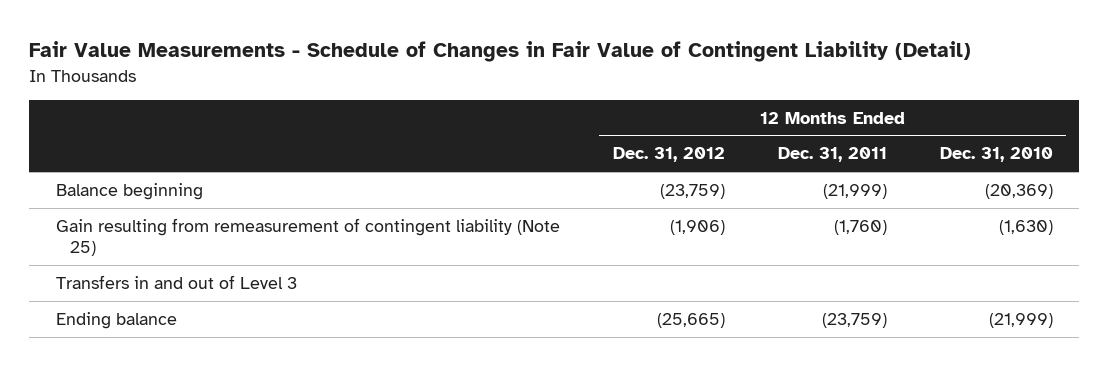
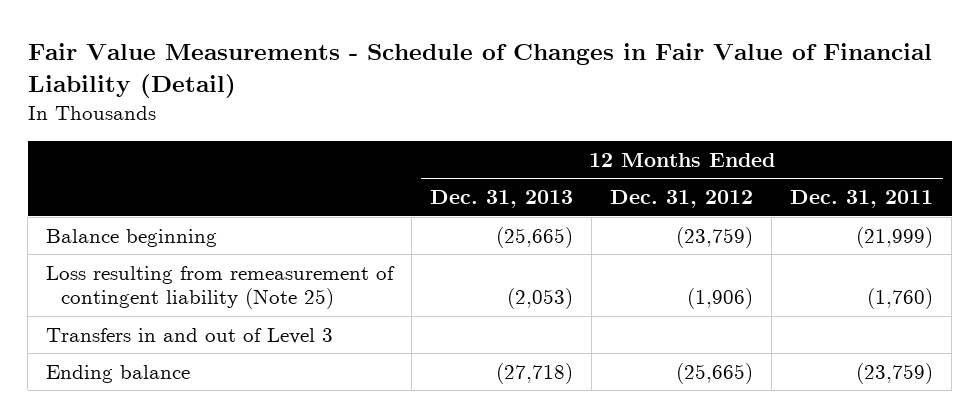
- Fair Value Measurements - Schedule of Changes in Fair Value of Contingent Liability (Detail)
+ Fair Value Measurements - Schedule of Changes in Fair Value of Financial Liability (Detail)
- | 12 Months Ended Dec. 31, 2012 | 12 Months Ended Dec. 31, 2011 | 12 Months Ended Dec. 31, 2010
+ | 12 Months Ended Dec. 31, 2013 | 12 Months Ended Dec. 31, 2012 | 12 Months Ended Dec. 31, 2011
- Gain resulting from remeasurement of contingent liability (Note 25) | (1,906) | (1,760) | (1,630)
+ Loss resulting from remeasurement of contingent liability (Note 25) | (2,053) | (1,906) | (1,760)

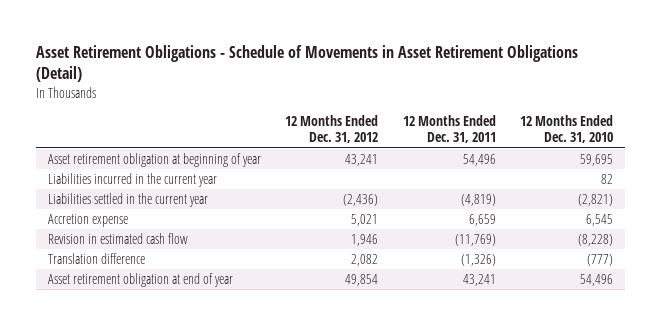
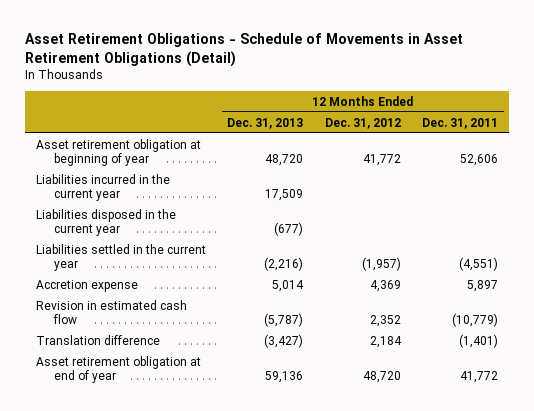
- | 12 Months Ended Dec. 31, 2012 | 12 Months Ended Dec. 31, 2011 | 12 Months Ended Dec. 31, 2010
+ | 12 Months Ended Dec. 31, 2013 | 12 Months Ended Dec. 31, 2012 | 12 Months Ended Dec. 31, 2011
- Asset retirement obligation at beginning of year | 43,241 | 54,496 | 59,695
+ Asset retirement obligation at beginning of year | 48,720 | 41,772 | 52,606
- Liabilities settled in the current year | (2,436) | (4,819) | (2,821)
- Accretion expense | 5,021 | 6,659 | 6,545
- Revision in estimated cash flow | 1,946 | (11,769) | (8,228)
- Translation difference | 2,082 | (1,326) | (777)
- Asset retirement obligation at end of year | 49,854 | 43,241 | 54,496
+ Liabilities disposed in the current year | (677) | |
+ Liabilities settled in the current year | (2,216) | (1,957) | (4,551)
+ Accretion expense | 5,014 | 4,369 | 5,897
+ Revision in estimated cash flow | (5,787) | 2,352 | (10,779)
+ Translation difference | (3,427) | 2,184 | (1,401)
+ Asset retirement obligation at end of year | 59,136 | 48,720 | 41,772

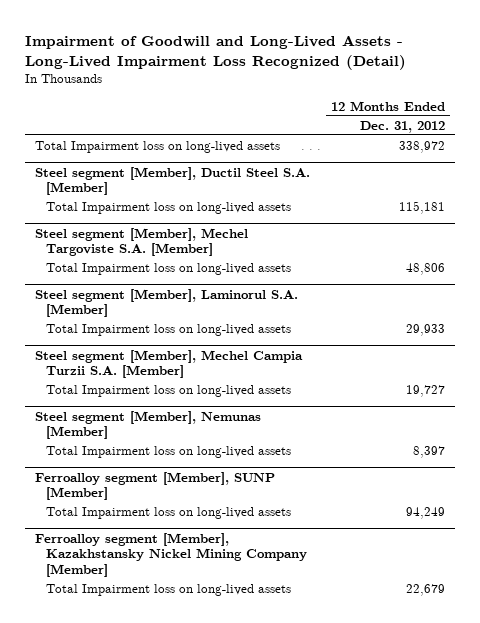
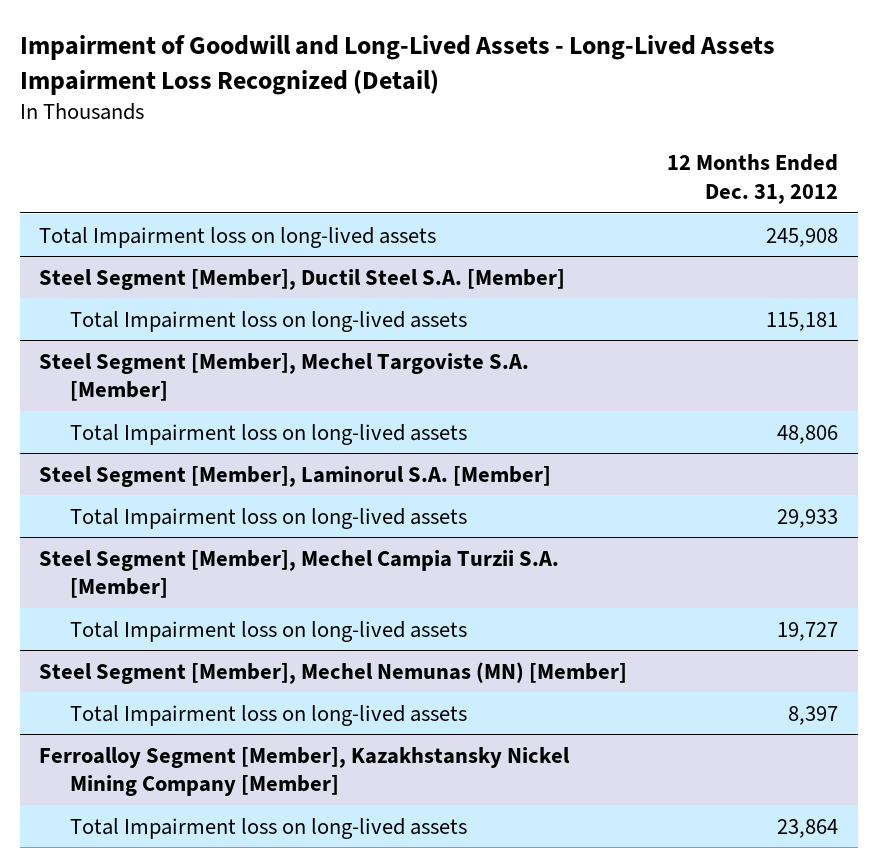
- Impairment of Goodwill and Long-Lived Assets - Long-Lived Impairment Loss Recognized (Detail)
+ Impairment of Goodwill and Long-Lived Assets - Long-Lived Assets Impairment Loss Recognized (Detail)
- Total Impairment loss on long-lived assets | 338,972
- Steel segment [Member], Ductil Steel S.A. [Member]
+ Total Impairment loss on long-lived assets | 245,908
+ Steel Segment [Member], Ductil Steel S.A. [Member]
- Steel segment [Member], Mechel Targoviste S.A. [Member]
+ Steel Segment [Member], Mechel Targoviste S.A. [Member]
- Steel segment [Member], Laminorul S.A. [Member]
+ Steel Segment [Member], Laminorul S.A. [Member]
- Steel segment [Member], Mechel Campia Turzii S.A. [Member]
+ Steel Segment [Member], Mechel Campia Turzii S.A. [Member]
- Steel segment [Member], Nemunas [Member]
+ Steel Segment [Member], Mechel Nemunas (MN) [Member]
- Ferroalloy segment [Member], SUNP [Member]
- Total Impairment loss on long-lived assets | 94,249
- Ferroalloy segment [Member], Kazakhstansky Nickel Mining Company [Member]
- Total Impairment loss on long-lived assets | 22,679
+ Ferroalloy Segment [Member], Kazakhstansky Nickel Mining Company [Member]
+ Total Impairment loss on long-lived assets | 23,864

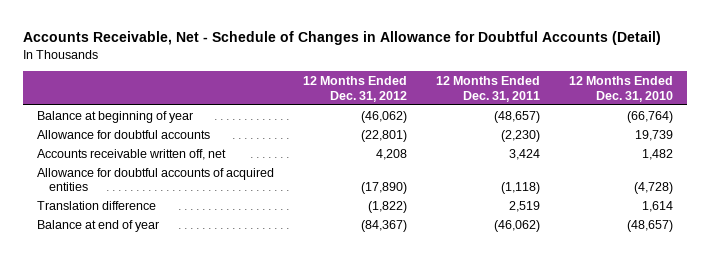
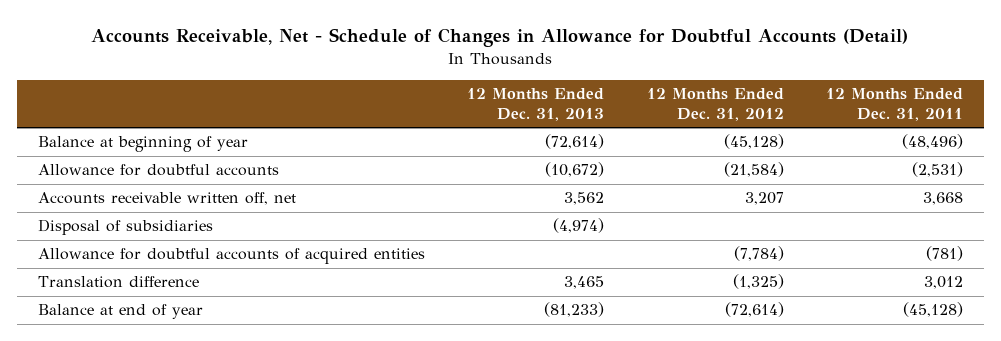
- | 12 Months Ended Dec. 31, 2012 | 12 Months Ended Dec. 31, 2011 | 12 Months Ended Dec. 31, 2010
+ | 12 Months Ended Dec. 31, 2013 | 12 Months Ended Dec. 31, 2012 | 12 Months Ended Dec. 31, 2011
- Balance at beginning of year | (46,062) | (48,657) | (66,764)
- Allowance for doubtful accounts | (22,801) | (2,230) | 19,739
- Accounts receivable written off, net | 4,208 | 3,424 | 1,482
- Allowance for doubtful accounts of acquired entities | (17,890) | (1,118) | (4,728)
- Translation difference | (1,822) | 2,519 | 1,614
- Balance at end of year | (84,367) | (46,062) | (48,657)
+ Balance at beginning of year | (72,614) | (45,128) | (48,496)
+ Allowance for doubtful accounts | (10,672) | (21,584) | (2,531)
+ Accounts receivable written off, net | 3,562 | 3,207 | 3,668
+ Disposal of subsidiaries | (4,974) | |
+ Allowance for doubtful accounts of acquired entities | | (7,784) | (781)
+ Translation difference | 3,465 | (1,325) | 3,012
+ Balance at end of year | (81,233) | (72,614) | (45,128)

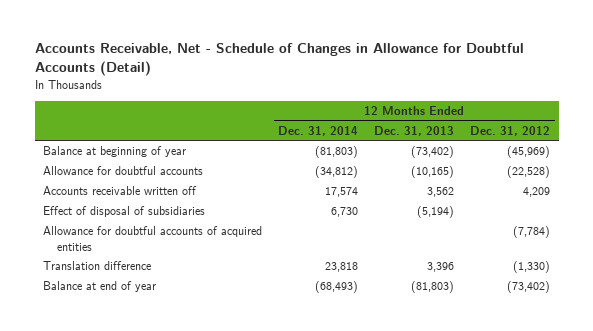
- | 12 Months Ended Dec. 31, 2013 | 12 Months Ended Dec. 31, 2012 | 12 Months Ended Dec. 31, 2011
+ | 12 Months Ended Dec. 31, 2014 | 12 Months Ended Dec. 31, 2013 | 12 Months Ended Dec. 31, 2012
- Balance at beginning of year | (72,614) | (45,128) | (48,496)
- Allowance for doubtful accounts | (10,672) | (21,584) | (2,531)
- Accounts receivable written off, net | 3,562 | 3,207 | 3,668
- Disposal of subsidiaries | (4,974) | |
+ Balance at beginning of year | (81,803) | (73,402) | (45,969)
+ Allowance for doubtful accounts | (34,812) | (10,165) | (22,528)
+ Accounts receivable written off | 17,574 | 3,562 | 4,209
+ Effect of disposal of subsidiaries | 6,730 | (5,194) |
- Translation difference | 3,465 | (1,325) | 3,012
- Balance at end of year | (81,233) | (72,614) | (45,128)
+ Translation difference | 23,818 | 3,396 | (1,330)
+ Balance at end of year | (68,493) | (81,803) | (73,402)

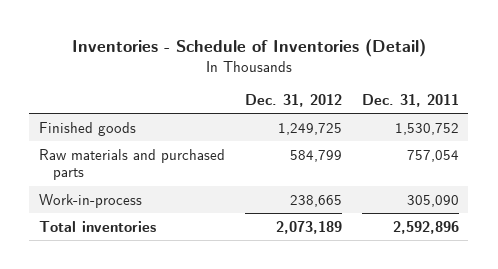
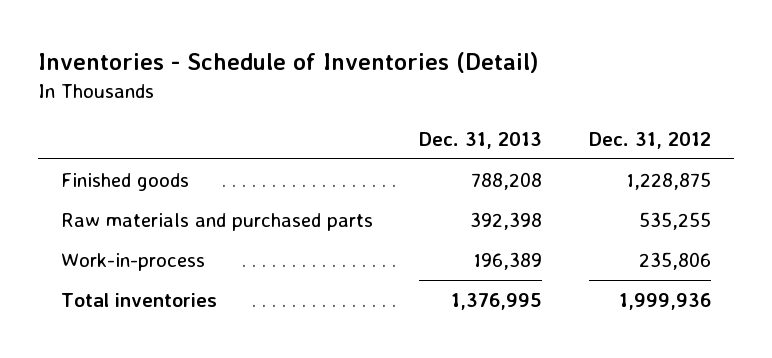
- | Dec. 31, 2012 | Dec. 31, 2011
+ | Dec. 31, 2013 | Dec. 31, 2012
- Finished goods | 1,249,725 | 1,530,752
- Raw materials and purchased parts | 584,799 | 757,054
- Work-in-process | 238,665 | 305,090
- Total inventories | 2,073,189 | 2,592,896
+ Finished goods | 788,208 | 1,228,875
+ Raw materials and purchased parts | 392,398 | 535,255
+ Work-in-process | 196,389 | 235,806
+ Total inventories | 1,376,995 | 1,999,936

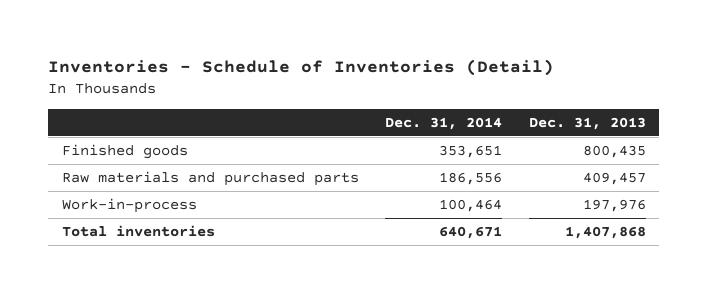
- | Dec. 31, 2013 | Dec. 31, 2012
+ | Dec. 31, 2014 | Dec. 31, 2013
- Finished goods | 788,208 | 1,228,875
- Raw materials and purchased parts | 392,398 | 535,255
- Work-in-process | 196,389 | 235,806
- Total inventories | 1,376,995 | 1,999,936
+ Finished goods | 353,651 | 800,435
+ Raw materials and purchased parts | 186,556 | 409,457
+ Work-in-process | 100,464 | 197,976
+ Total inventories | 640,671 | 1,407,868

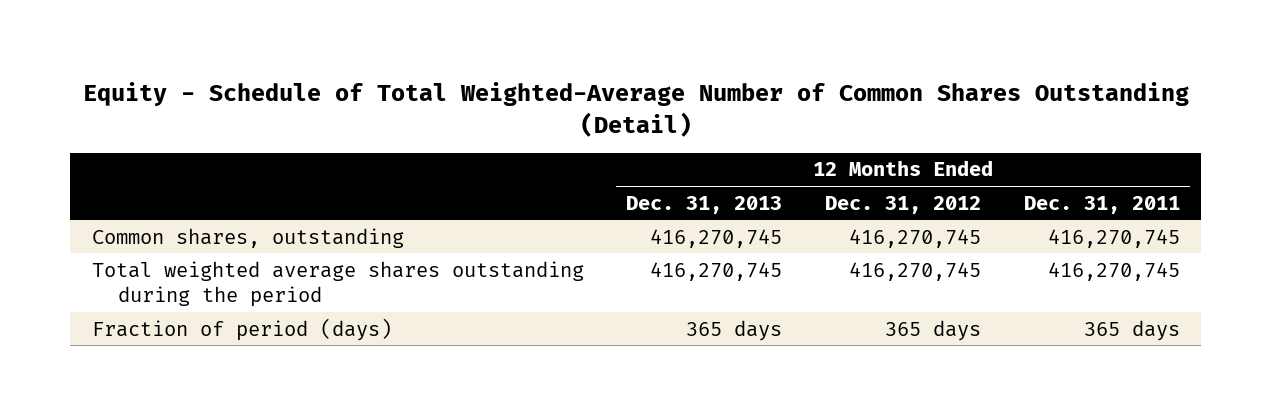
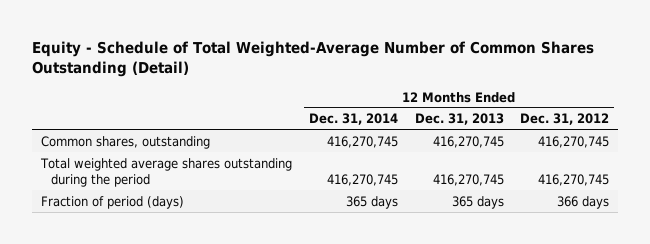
- | 12 Months Ended Dec. 31, 2013 | 12 Months Ended Dec. 31, 2012 | 12 Months Ended Dec. 31, 2011
+ | 12 Months Ended Dec. 31, 2014 | 12 Months Ended Dec. 31, 2013 | 12 Months Ended Dec. 31, 2012
- Fraction of period (days) | 365 days | 365 days | 365 days
+ Fraction of period (days) | 365 days | 365 days | 366 days

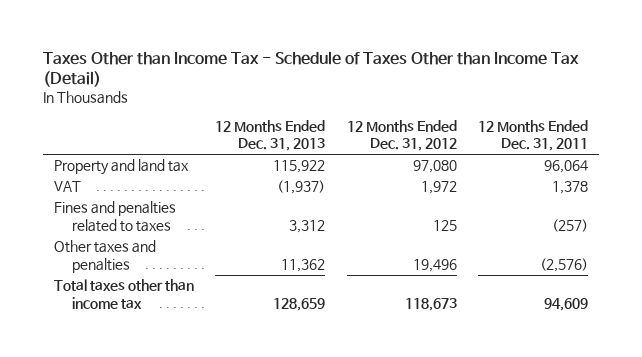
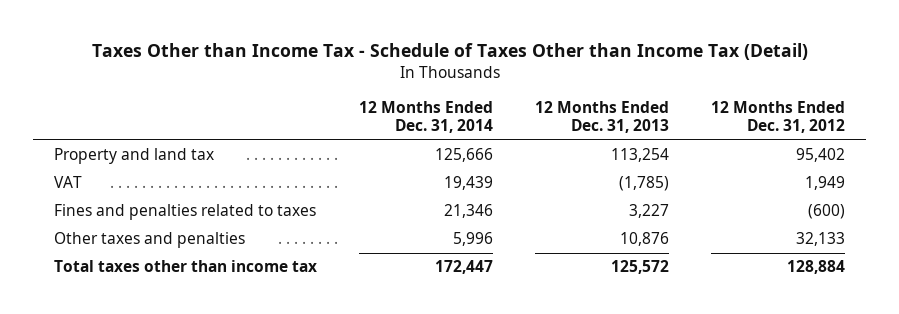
- | 12 Months Ended Dec. 31, 2013 | 12 Months Ended Dec. 31, 2012 | 12 Months Ended Dec. 31, 2011
+ | 12 Months Ended Dec. 31, 2014 | 12 Months Ended Dec. 31, 2013 | 12 Months Ended Dec. 31, 2012
- Property and land tax | 115,922 | 97,080 | 96,064
- VAT | (1,937) | 1,972 | 1,378
- Fines and penalties related to taxes | 3,312 | 125 | (257)
- Other taxes and penalties | 11,362 | 19,496 | (2,576)
- Total taxes other than income tax | 128,659 | 118,673 | 94,609
+ Property and land tax | 125,666 | 113,254 | 95,402
+ VAT | 19,439 | (1,785) | 1,949
+ Fines and penalties related to taxes | 21,346 | 3,227 | (600)
+ Other taxes and penalties | 5,996 | 10,876 | 32,133
+ Total taxes other than income tax | 172,447 | 125,572 | 128,884

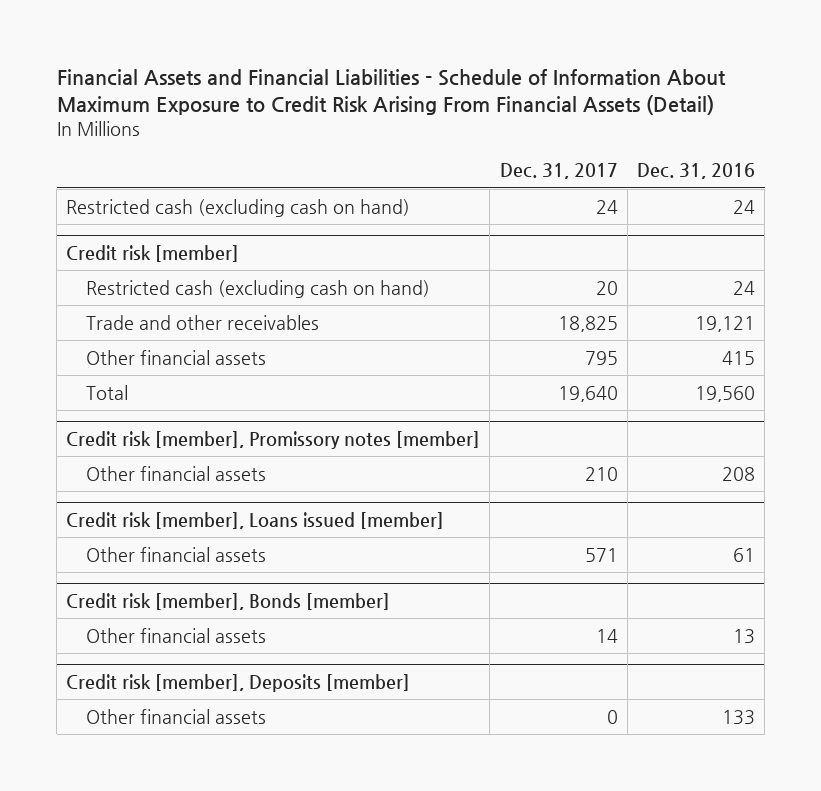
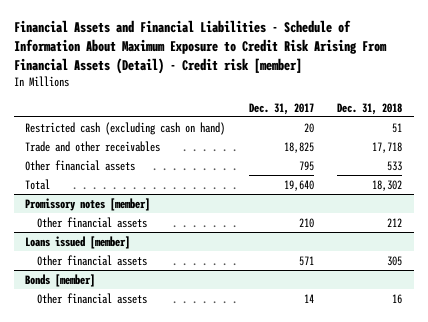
- Financial Assets and Financial Liabilities - Schedule of Information About Maximum Exposure to Credit Risk Arising From Financial Assets (Detail)
+ Financial Assets and Financial Liabilities - Schedule of Information About Maximum Exposure to Credit Risk Arising From Financial Assets (Detail) - Credit risk [member]
- | Dec. 31, 2017 | Dec. 31, 2016
+ | Dec. 31, 2017 | Dec. 31, 2018
- Restricted cash (excluding cash on hand) | 24 | 24
- Credit risk [member]
- Credit risk [member], Promissory notes [member]
+ Promissory notes [member]
- Credit risk [member], Loans issued [member]
+ Loans issued [member]
- Credit risk [member], Bonds [member]
+ Bonds [member]
- Credit risk [member], Deposits [member]
- Other financial assets | 0 | 133

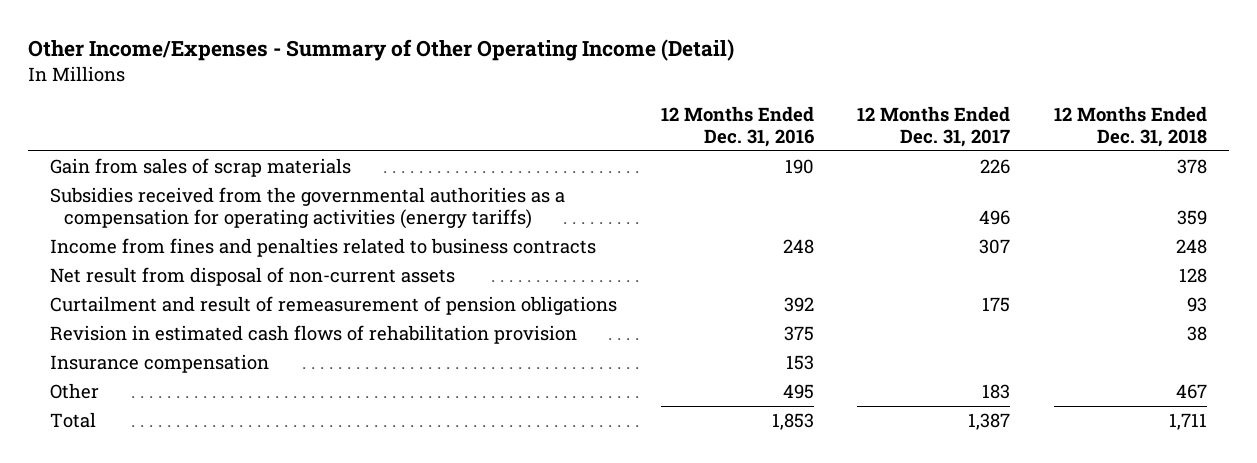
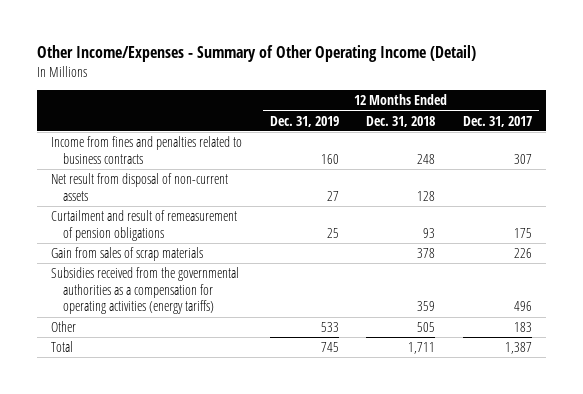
- | 12 Months Ended Dec. 31, 2016 | 12 Months Ended Dec. 31, 2017 | 12 Months Ended Dec. 31, 2018
+ | 12 Months Ended Dec. 31, 2019 | 12 Months Ended Dec. 31, 2018 | 12 Months Ended Dec. 31, 2017
- Revision in estimated cash flows of rehabilitation provision | 375 | | 38
- Insurance compensation | 153 | |
- Other | 495 | 183 | 467
moved down: Gain from sales of scrap materials | | 378 | 226
moved down: Subsidies received from the governmental authorities as a compensation for operating activities (energy tariffs) | | 359 | 496
+ Other | 533 | 505 | 183

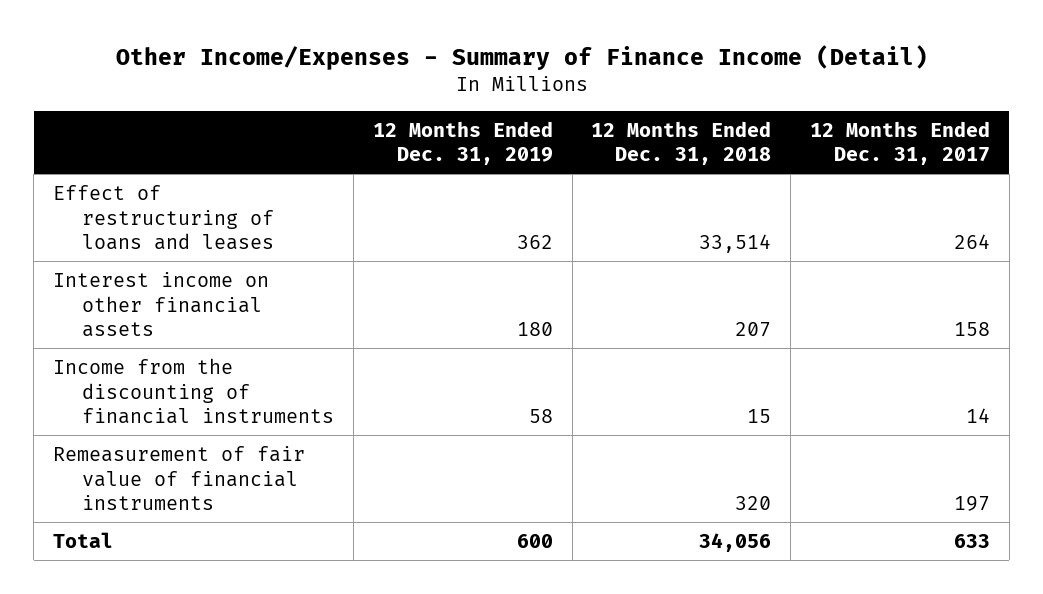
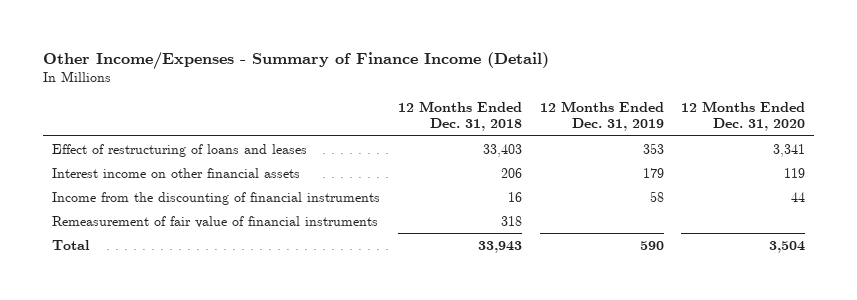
- | 12 Months Ended Dec. 31, 2019 | 12 Months Ended Dec. 31, 2018 | 12 Months Ended Dec. 31, 2017
+ | 12 Months Ended Dec. 31, 2018 | 12 Months Ended Dec. 31, 2019 | 12 Months Ended Dec. 31, 2020
- Effect of restructuring of loans and leases | 362 | 33,514 | 264
- Interest income on other financial assets | 180 | 207 | 158
- Income from the discounting of financial instruments | 58 | 15 | 14
- Remeasurement of fair value of financial instruments | | 320 | 197
- Total | 600 | 34,056 | 633
+ Effect of restructuring of loans and leases | 33,403 | 353 | 3,341
+ Interest income on other financial assets | 206 | 179 | 119
+ Income from the discounting of financial instruments | 16 | 58 | 44
+ Remeasurement of fair value of financial instruments | 318 | |
+ Total | 33,943 | 590 | 3,504

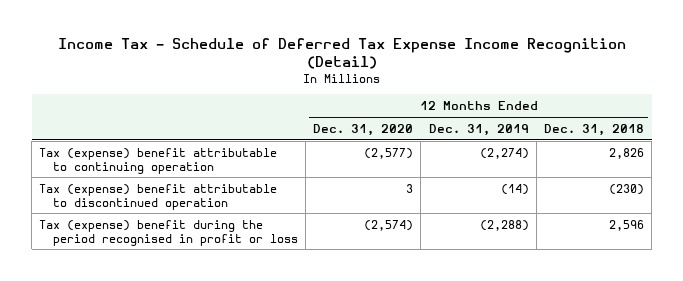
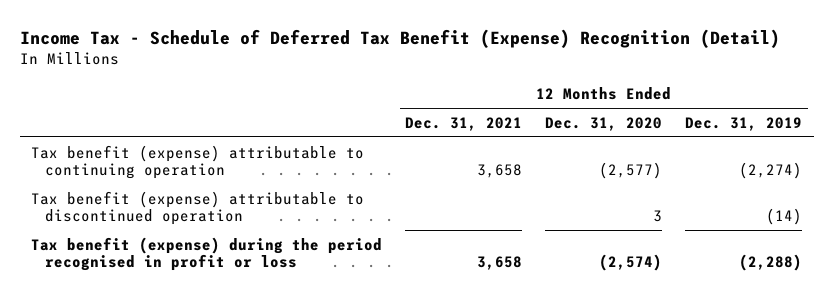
- Income Tax - Schedule of Deferred Tax Expense Income Recognition (Detail)
+ Income Tax - Schedule of Deferred Tax Benefit (Expense) Recognition (Detail)
- | 12 Months Ended Dec. 31, 2020 | 12 Months Ended Dec. 31, 2019 | 12 Months Ended Dec. 31, 2018
+ | 12 Months Ended Dec. 31, 2021 | 12 Months Ended Dec. 31, 2020 | 12 Months Ended Dec. 31, 2019
- Tax (expense) benefit attributable to continuing operation | (2,577) | (2,274) | 2,826
- Tax (expense) benefit attributable to discontinued operation | 3 | (14) | (230)
- Tax (expense) benefit during the period recognised in profit or loss | (2,574) | (2,288) | 2,596
+ Tax benefit (expense) attributable to continuing operation | 3,658 | (2,577) | (2,274)
+ Tax benefit (expense) attributable to discontinued operation | | 3 | (14)
+ Tax benefit (expense) during the period recognised in profit or loss | 3,658 | (2,574) | (2,288)

